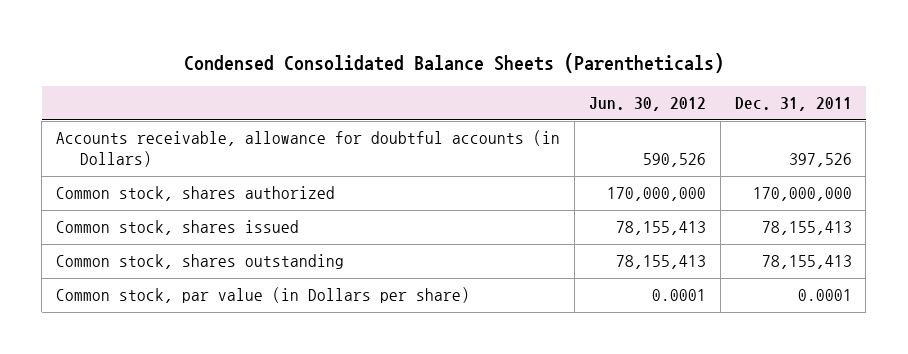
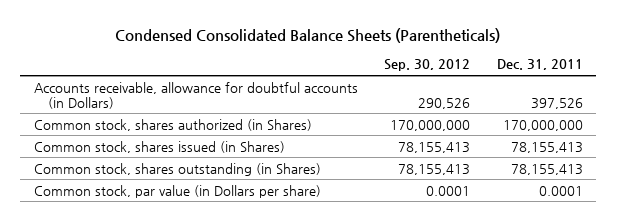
- | Jun. 30, 2012 | Dec. 31, 2011
+ | Sep. 30, 2012 | Dec. 31, 2011
- Common stock, shares authorized | 170,000,000 | 170,000,000
- Common stock, shares issued | 78,155,413 | 78,155,413
- Common stock, shares outstanding | 78,155,413 | 78,155,413
+ Common stock, shares authorized (in Shares) | 170,000,000 | 170,000,000
+ Common stock, shares issued (in Shares) | 78,155,413 | 78,155,413
+ Common stock, shares outstanding (in Shares) | 78,155,413 | 78,155,413

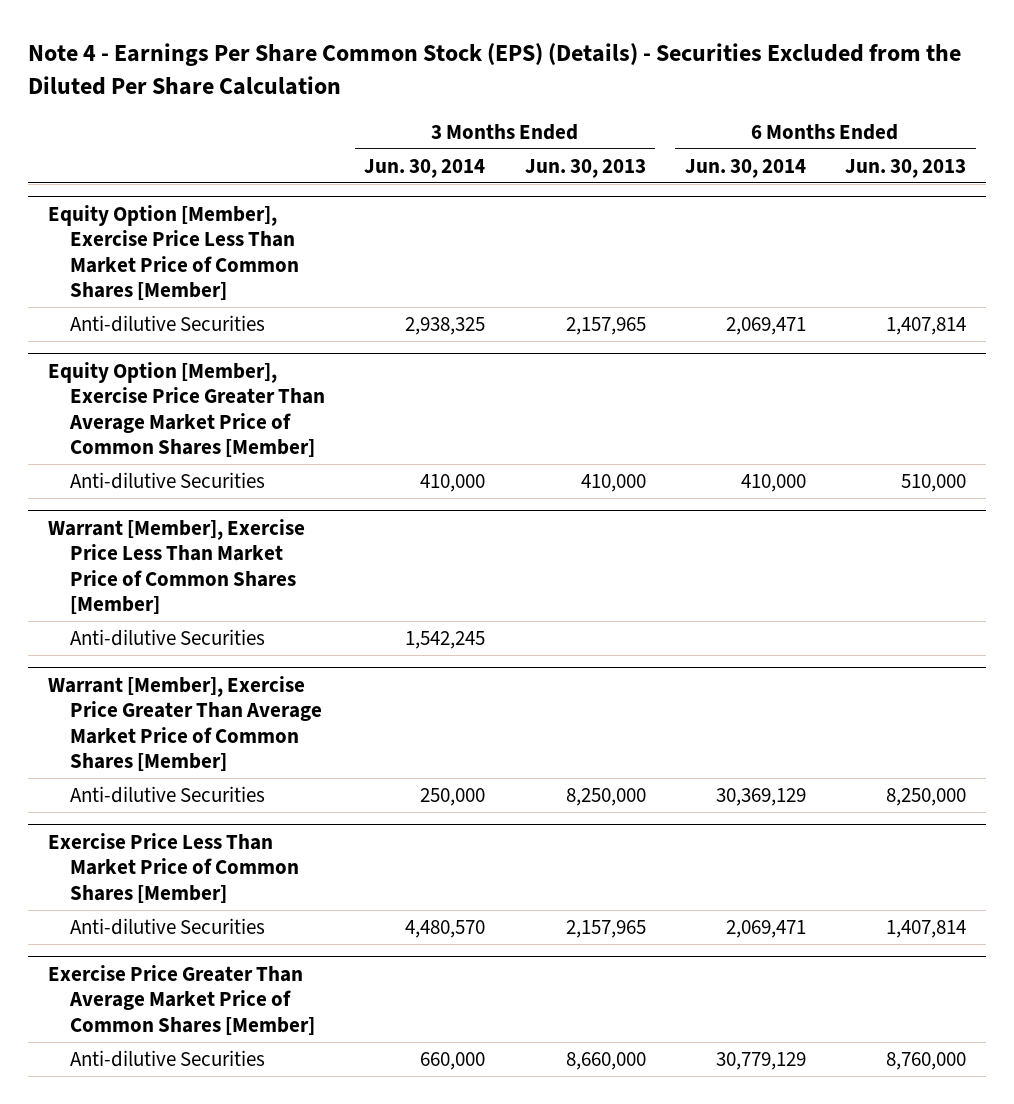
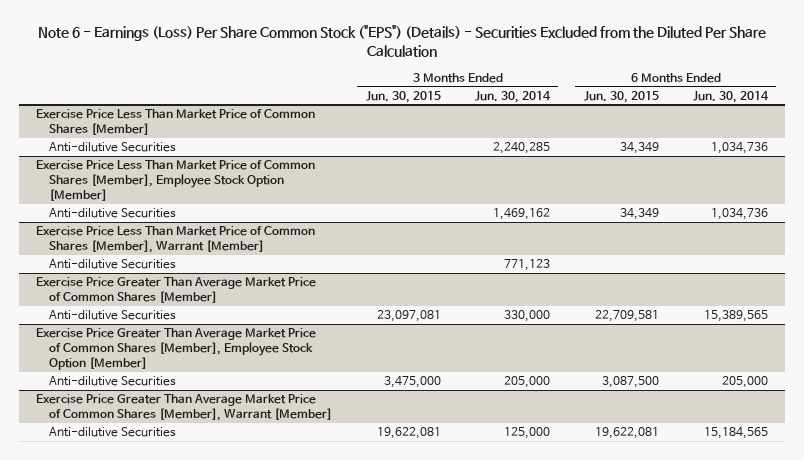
- Note 4 - Earnings Per Share Common Stock (EPS) (Details) - Securities Excluded from the Diluted Per Share Calculation
+ Note 6 - Earnings (Loss) Per Share Common Stock ("EPS") (Details) - Securities Excluded from the Diluted Per Share Calculation
- | 3 Months Ended Jun. 30, 2014 | 3 Months Ended Jun. 30, 2013 | 6 Months Ended Jun. 30, 2014 | 6 Months Ended Jun. 30, 2013
+ | 3 Months Ended Jun. 30, 2015 | 3 Months Ended Jun. 30, 2014 | 6 Months Ended Jun. 30, 2015 | 6 Months Ended Jun. 30, 2014
- Equity Option [Member], Exercise Price Less Than Market Price of Common Shares [Member]
- Anti-dilutive Securities | 2,938,325 | 2,157,965 | 2,069,471 | 1,407,814
- Equity Option [Member], Exercise Price Greater Than Average Market Price of Common Shares [Member]
- Anti-dilutive Securities | 410,000 | 410,000 | 410,000 | 510,000
- Warrant [Member], Exercise Price Less Than Market Price of Common Shares [Member]
- Anti-dilutive Securities | 1,542,245 | | |
- Warrant [Member], Exercise Price Greater Than Average Market Price of Common Shares [Member]
- Anti-dilutive Securities | 250,000 | 8,250,000 | 30,369,129 | 8,250,000
@ Exercise Price Less Than Market Price of Common Shares [Member]
- Anti-dilutive Securities | 4,480,570 | 2,157,965 | 2,069,471 | 1,407,814
+ Anti-dilutive Securities | | 2,240,285 | 34,349 | 1,034,736
+ Exercise Price Less Than Market Price of Common Shares [Member], Employee Stock Option [Member]
+ Anti-dilutive Securities | | 1,469,162 | 34,349 | 1,034,736
+ Exercise Price Less Than Market Price of Common Shares [Member], Warrant [Member]
+ Anti-dilutive Securities | | 771,123 | |
@ Exercise Price Greater Than Average Market Price of Common Shares [Member]
- Anti-dilutive Securities | 660,000 | 8,660,000 | 30,779,129 | 8,760,000
+ Anti-dilutive Securities | 23,097,081 | 330,000 | 22,709,581 | 15,389,565
+ Exercise Price Greater Than Average Market Price of Common Shares [Member], Employee Stock Option [Member]
+ Anti-dilutive Securities | 3,475,000 | 205,000 | 3,087,500 | 205,000
+ Exercise Price Greater Than Average Market Price of Common Shares [Member], Warrant [Member]
+ Anti-dilutive Securities | 19,622,081 | 125,000 | 19,622,081 | 15,184,565

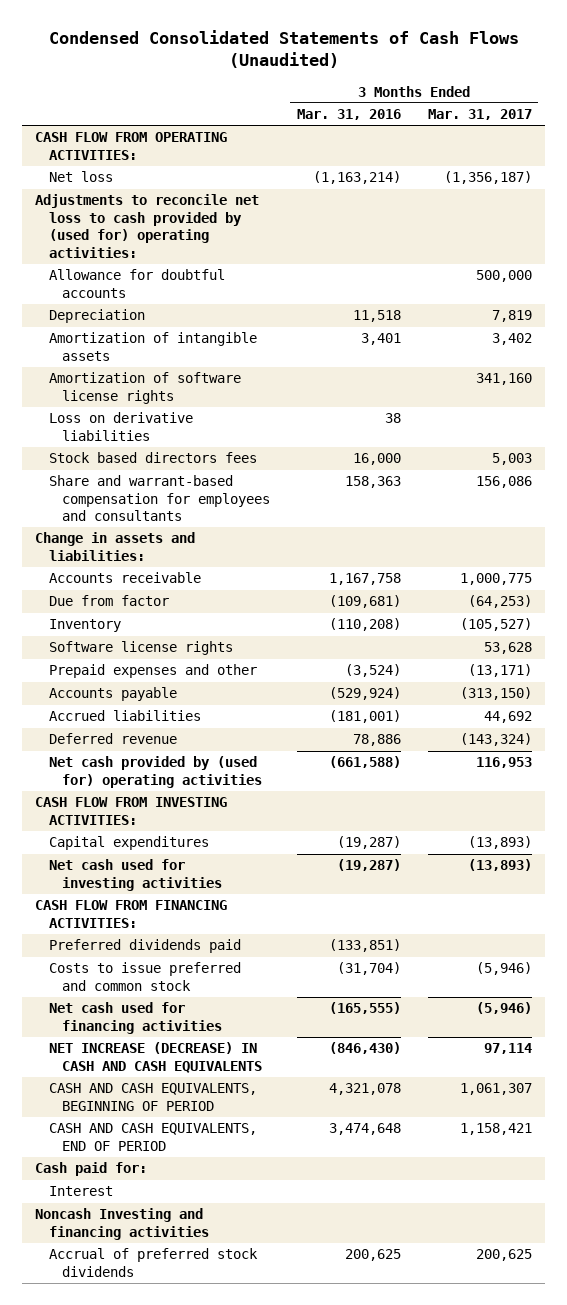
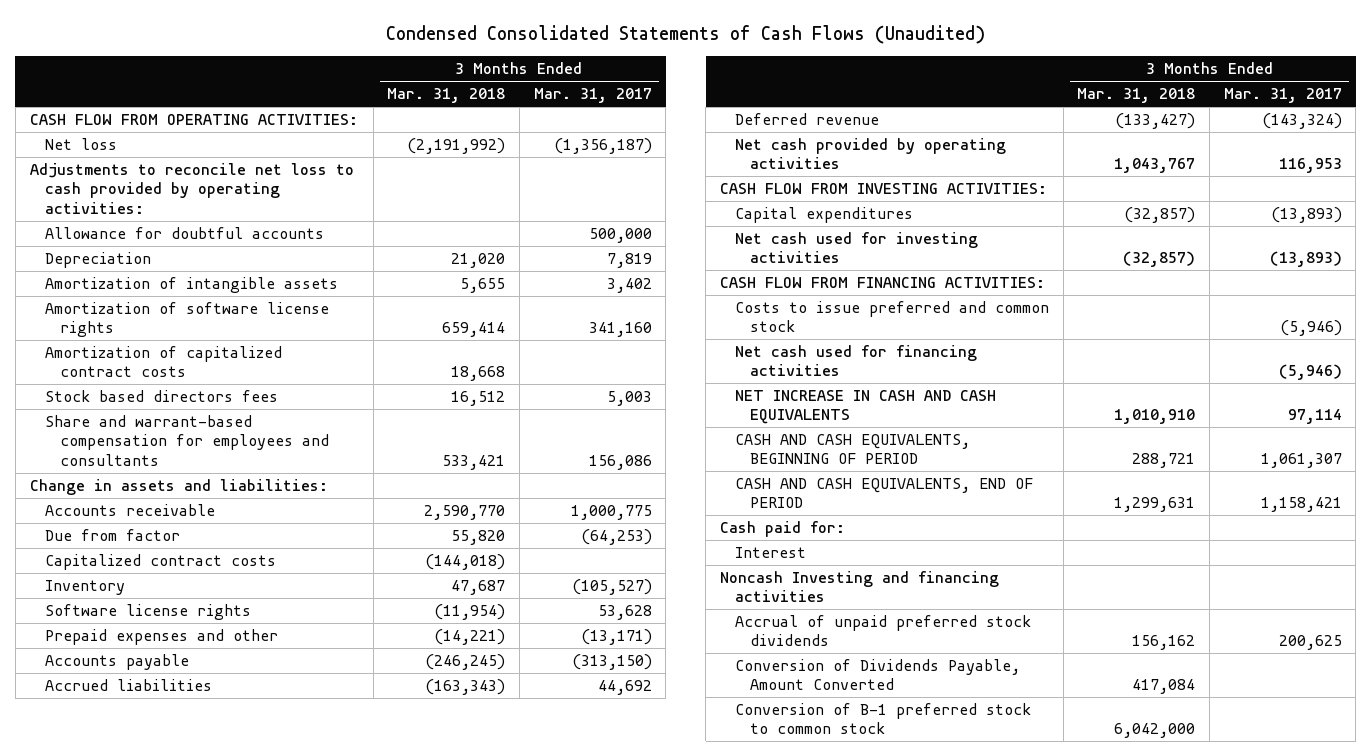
- | 3 Months Ended Mar. 31, 2016 | 3 Months Ended Mar. 31, 2017
+ | 3 Months Ended Mar. 31, 2018 | 3 Months Ended Mar. 31, 2017
- Adjustments to reconcile net loss to cash provided by (used for) operating activities:
+ Adjustments to reconcile net loss to cash provided by operating activities:
- Loss on derivative liabilities | 38 |
+ Amortization of capitalized contract costs | 18,668 |
+ Capitalized contract costs | (144,018) |
- Net cash provided by (used for) operating activities | (661,588) | 116,953
+ Net cash provided by operating activities | 1,043,767 | 116,953
- Preferred dividends paid | (133,851) |
- NET INCREASE (DECREASE) IN CASH AND CASH EQUIVALENTS | (846,430) | 97,114
+ NET INCREASE IN CASH AND CASH EQUIVALENTS | 1,010,910 | 97,114
- Accrual of preferred stock dividends | 200,625 | 200,625
+ Accrual of unpaid preferred stock dividends | 156,162 | 200,625
+ Conversion of Dividends Payable, Amount Converted | 417,084 |
+ Conversion of B-1 preferred stock to common stock | 6,042,000 |

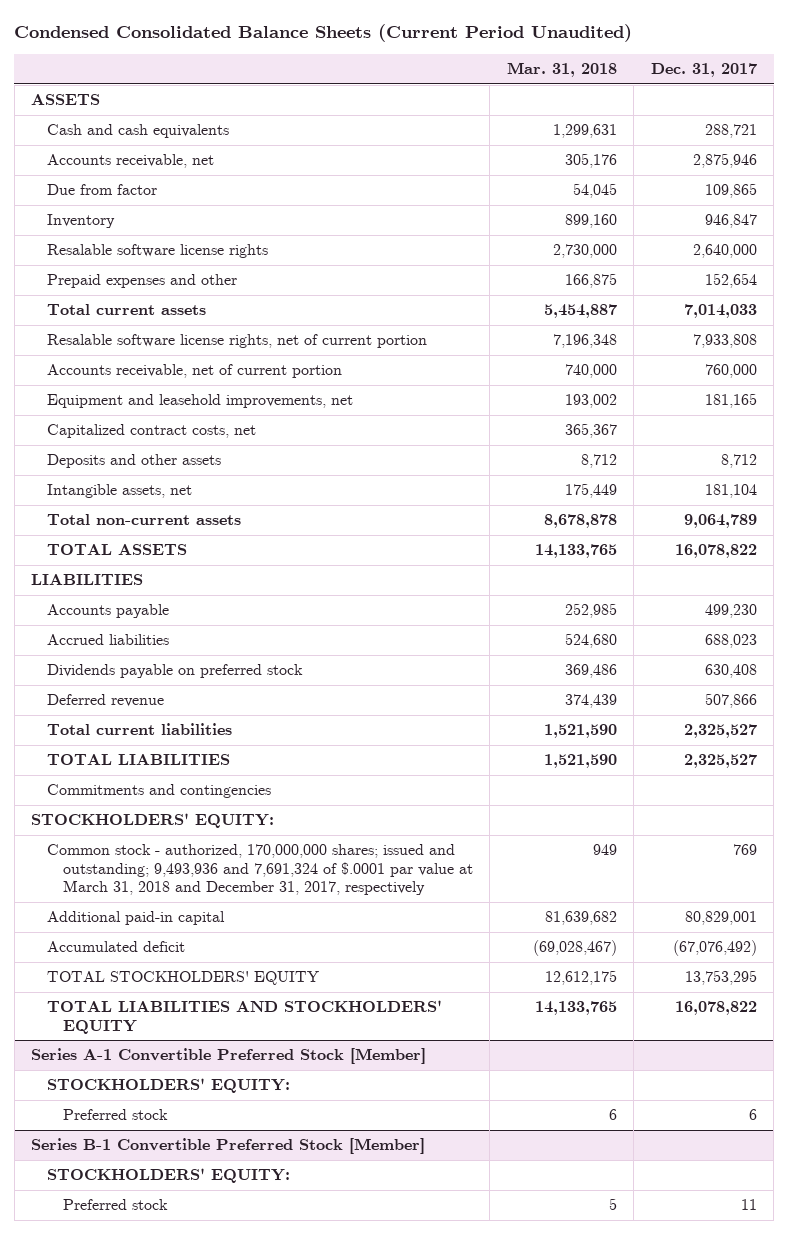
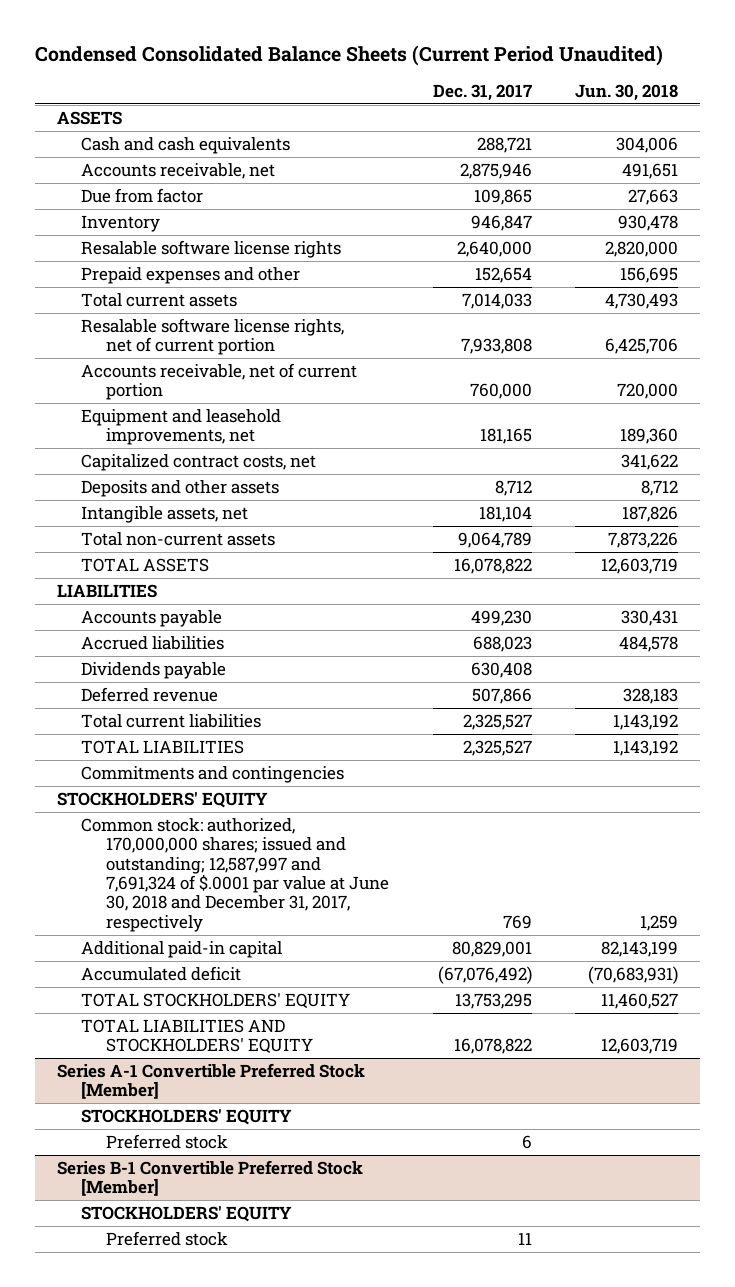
- | Mar. 31, 2018 | Dec. 31, 2017
+ | Dec. 31, 2017 | Jun. 30, 2018
- Dividends payable on preferred stock | 369,486 | 630,408
+ Dividends payable | 630,408 |
- STOCKHOLDERS' EQUITY:
- Common stock - authorized, 170,000,000 shares; issued and outstanding; 9,493,936 and 7,691,324 of $.0001 par value at March 31, 2018 and December 31, 2017, respectively | 949 | 769
+ STOCKHOLDERS' EQUITY
+ Common stock: authorized, 170,000,000 shares; issued and outstanding; 12,587,997 and 7,691,324 of $.0001 par value at June 30, 2018 and December 31, 2017, respectively | 769 | 1,259
@ Series A-1 Convertible Preferred Stock [Member]
- STOCKHOLDERS' EQUITY:
+ STOCKHOLDERS' EQUITY
@ Series B-1 Convertible Preferred Stock [Member]
- STOCKHOLDERS' EQUITY:
+ STOCKHOLDERS' EQUITY

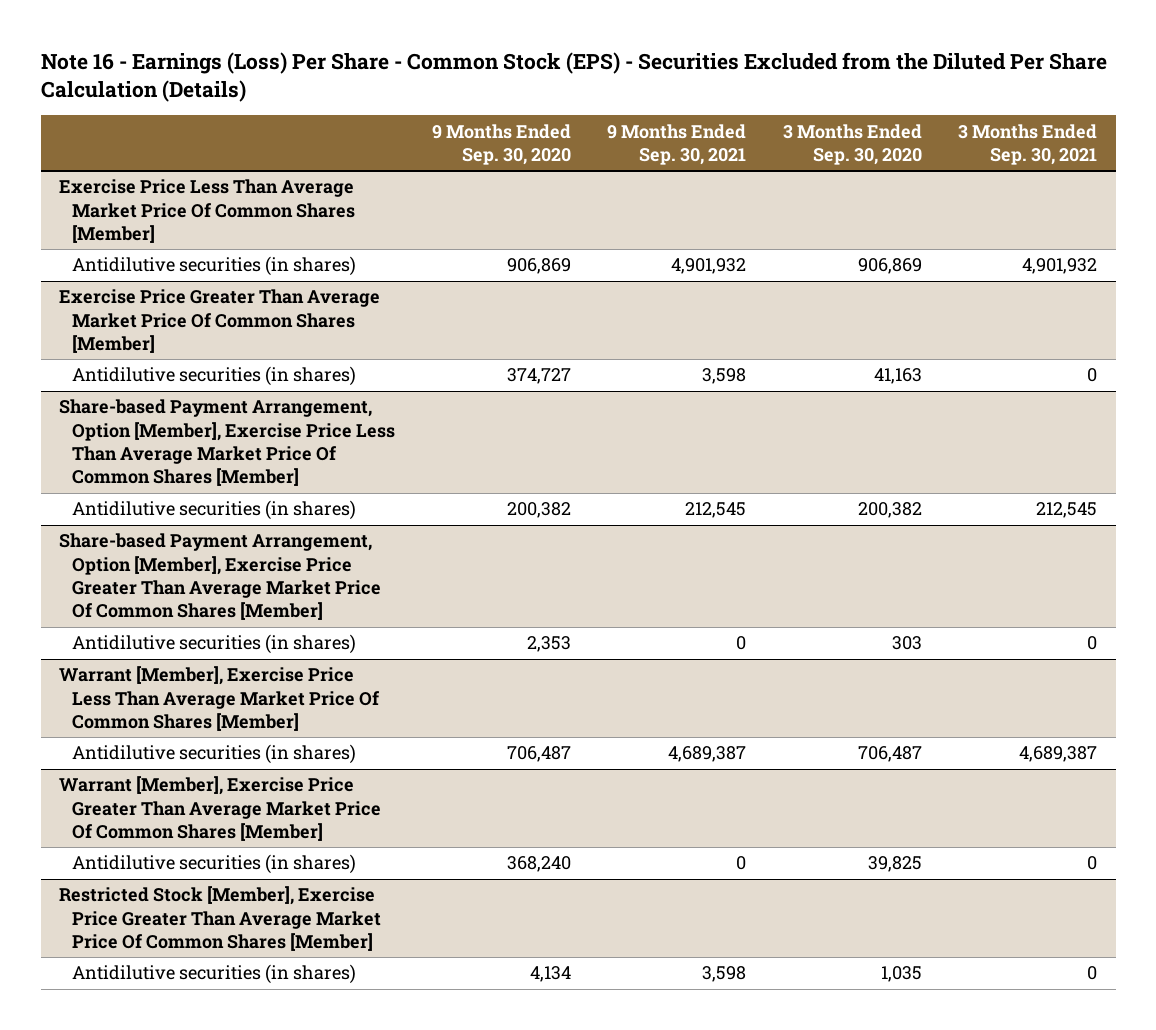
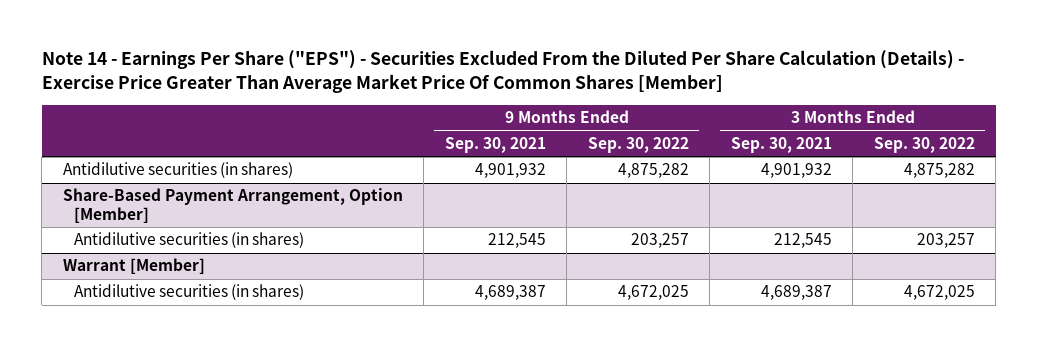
- Note 16 - Earnings (Loss) Per Share - Common Stock (EPS) - Securities Excluded from the Diluted Per Share Calculation (Details)
+ Note 14 - Earnings Per Share ("EPS") - Securities Excluded From the Diluted Per Share Calculation (Details) - Exercise Price Greater Than Average Market Price Of Common Shares [Member]
- | 9 Months Ended Sep. 30, 2020 | 9 Months Ended Sep. 30, 2021 | 3 Months Ended Sep. 30, 2020 | 3 Months Ended Sep. 30, 2021
+ | 9 Months Ended Sep. 30, 2021 | 9 Months Ended Sep. 30, 2022 | 3 Months Ended Sep. 30, 2021 | 3 Months Ended Sep. 30, 2022
- Exercise Price Less Than Average Market Price Of Common Shares [Member]
- Exercise Price Greater Than Average Market Price Of Common Shares [Member]
- Antidilutive securities (in shares) | 374,727 | 3,598 | 41,163 | 0
- Share-based Payment Arrangement, Option [Member], Exercise Price Less Than Average Market Price Of Common Shares [Member]
+ Share-Based Payment Arrangement, Option [Member]
- Share-based Payment Arrangement, Option [Member], Exercise Price Greater Than Average Market Price Of Common Shares [Member]
- Antidilutive securities (in shares) | 2,353 | 0 | 303 | 0
- Warrant [Member], Exercise Price Less Than Average Market Price Of Common Shares [Member]
+ Warrant [Member]
- Warrant [Member], Exercise Price Greater Than Average Market Price Of Common Shares [Member]
- Antidilutive securities (in shares) | 368,240 | 0 | 39,825 | 0
- Restricted Stock [Member], Exercise Price Greater Than Average Market Price Of Common Shares [Member]
- Antidilutive securities (in shares) | 4,134 | 3,598 | 1,035 | 0

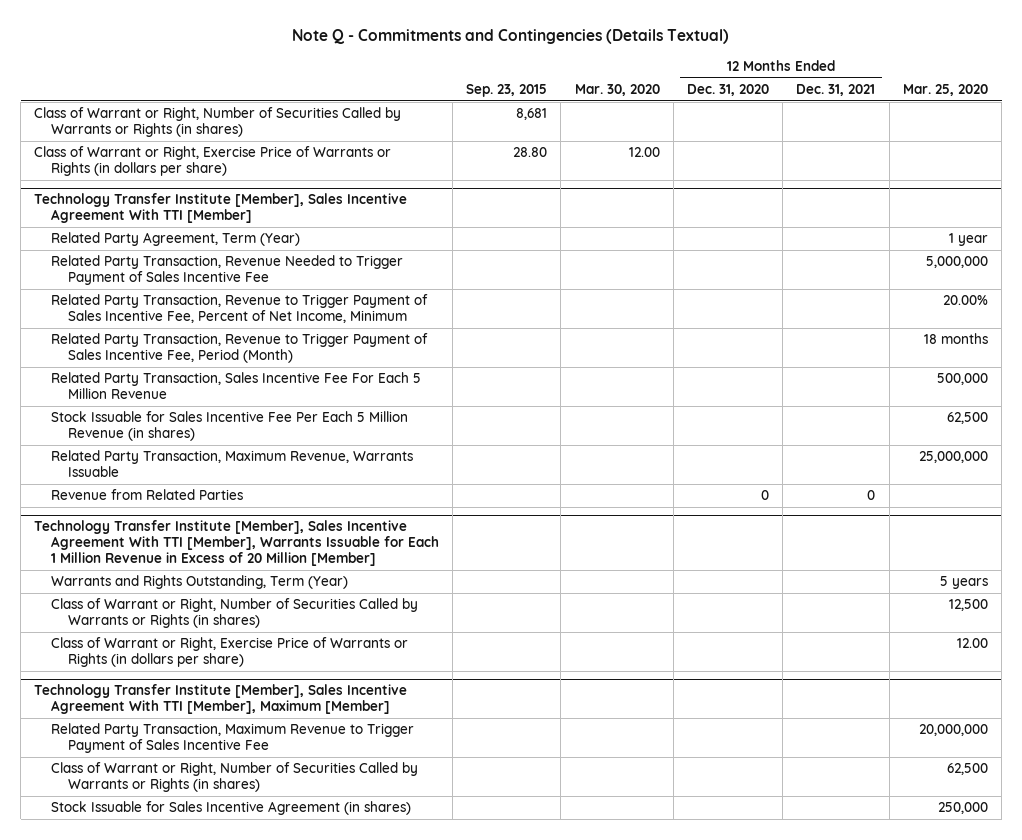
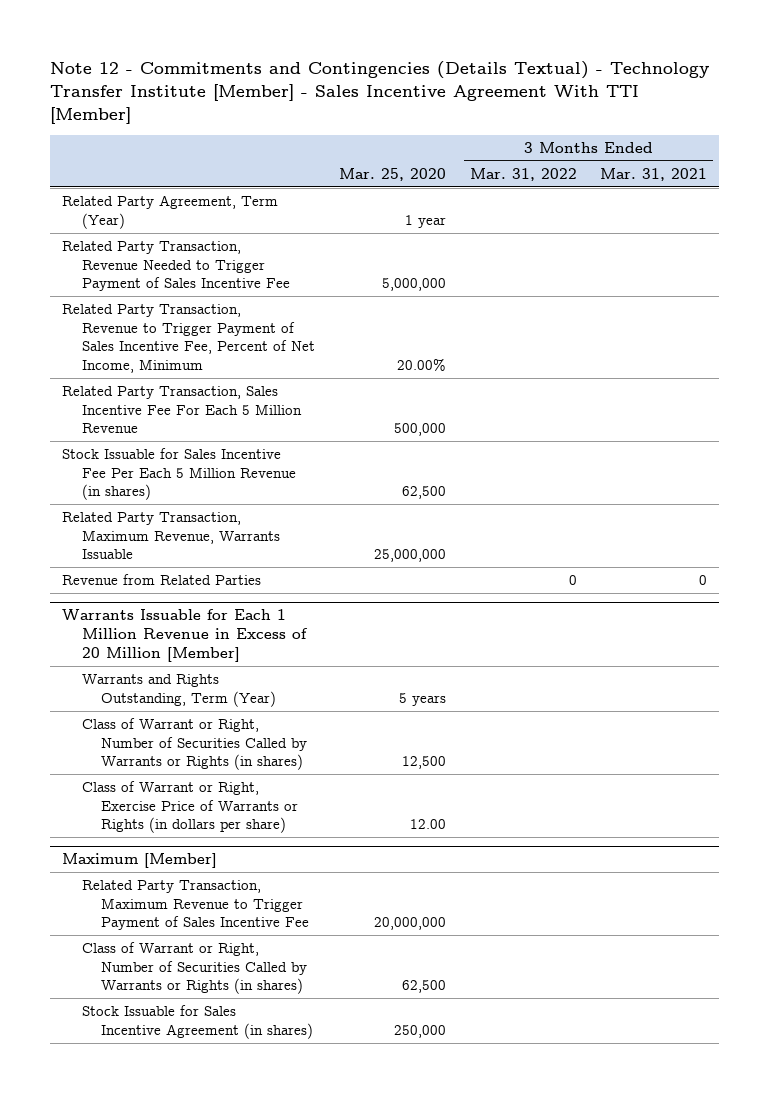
- Note Q - Commitments and Contingencies (Details Textual)
+ Note 12 - Commitments and Contingencies (Details Textual) - Technology Transfer Institute [Member] - Sales Incentive Agreement With TTI [Member]
- | Sep. 23, 2015 | Mar. 30, 2020 | 12 Months Ended Dec. 31, 2020 | 12 Months Ended Dec. 31, 2021 | Mar. 25, 2020
+ | Mar. 25, 2020 | 3 Months Ended Mar. 31, 2022 | 3 Months Ended Mar. 31, 2021
- Class of Warrant or Right, Number of Securities Called by Warrants or Rights (in shares) | 8,681 | | | |
- Class of Warrant or Right, Exercise Price of Warrants or Rights (in dollars per share) | 28.80 | 12.00 | | |
- Technology Transfer Institute [Member], Sales Incentive Agreement With TTI [Member]
- Related Party Transaction, Revenue to Trigger Payment of Sales Incentive Fee, Period (Month) | | | | | 18 months
- Technology Transfer Institute [Member], Sales Incentive Agreement With TTI [Member], Warrants Issuable for Each 1 Million Revenue in Excess of 20 Million [Member]
+ Warrants Issuable for Each 1 Million Revenue in Excess of 20 Million [Member]
- Technology Transfer Institute [Member], Sales Incentive Agreement With TTI [Member], Maximum [Member]
+ Maximum [Member]

